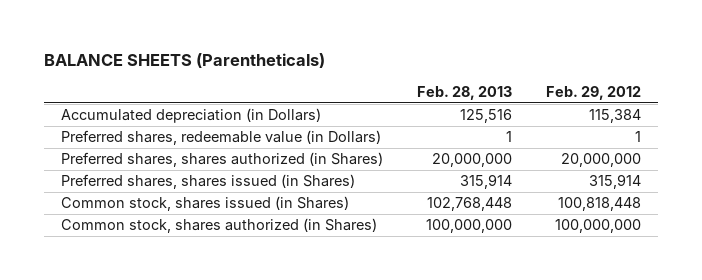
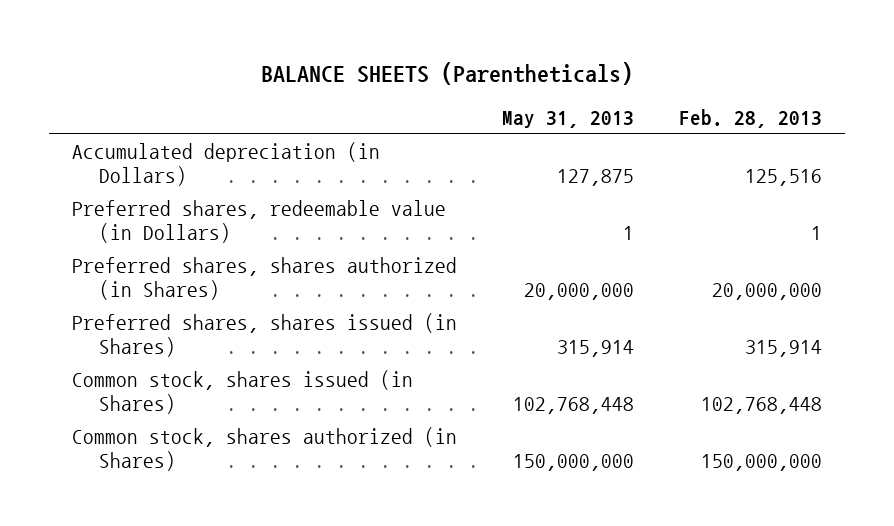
- | Feb. 28, 2013 | Feb. 29, 2012
+ | May 31, 2013 | Feb. 28, 2013
- Common stock, shares authorized (in Shares) | 100,000,000 | 100,000,000
+ Common stock, shares authorized (in Shares) | 150,000,000 | 150,000,000

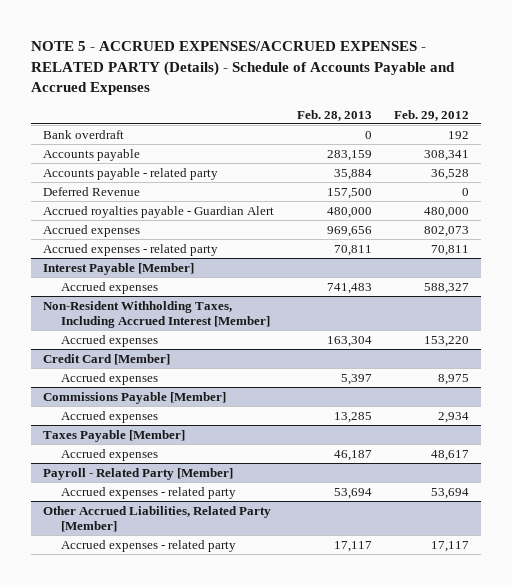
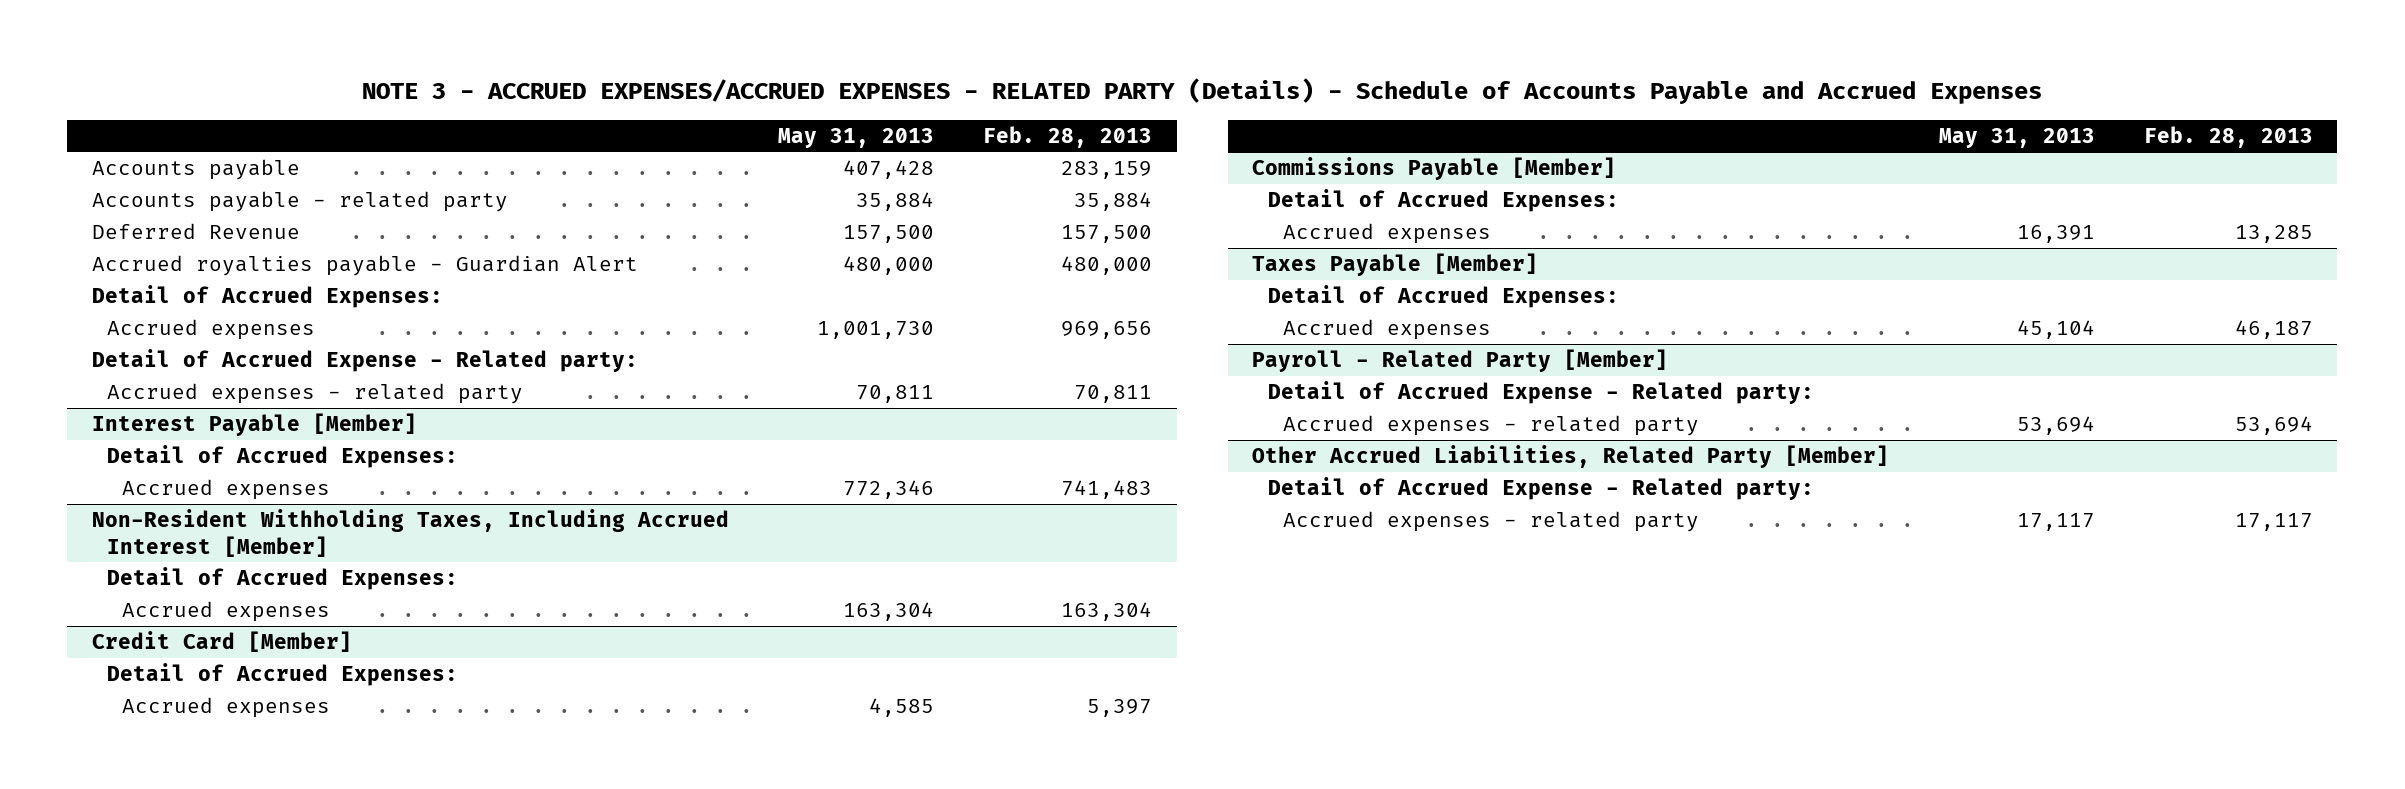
- NOTE 5 - ACCRUED EXPENSES/ACCRUED EXPENSES - RELATED PARTY (Details) - Schedule of Accounts Payable and Accrued Expenses
+ NOTE 3 - ACCRUED EXPENSES/ACCRUED EXPENSES - RELATED PARTY (Details) - Schedule of Accounts Payable and Accrued Expenses
- | Feb. 28, 2013 | Feb. 29, 2012
+ | May 31, 2013 | Feb. 28, 2013
- Bank overdraft | 0 | 192
+ Detail of Accrued Expenses:
+ Detail of Accrued Expense - Related party:
@ Interest Payable [Member]
+ Detail of Accrued Expenses:
@ Non-Resident Withholding Taxes, Including Accrued Interest [Member]
+ Detail of Accrued Expenses:
@ Credit Card [Member]
+ Detail of Accrued Expenses:
@ Commissions Payable [Member]
+ Detail of Accrued Expenses:
@ Taxes Payable [Member]
+ Detail of Accrued Expenses:
@ Payroll - Related Party [Member]
+ Detail of Accrued Expense - Related party:
@ Other Accrued Liabilities, Related Party [Member]
+ Detail of Accrued Expense - Related party:

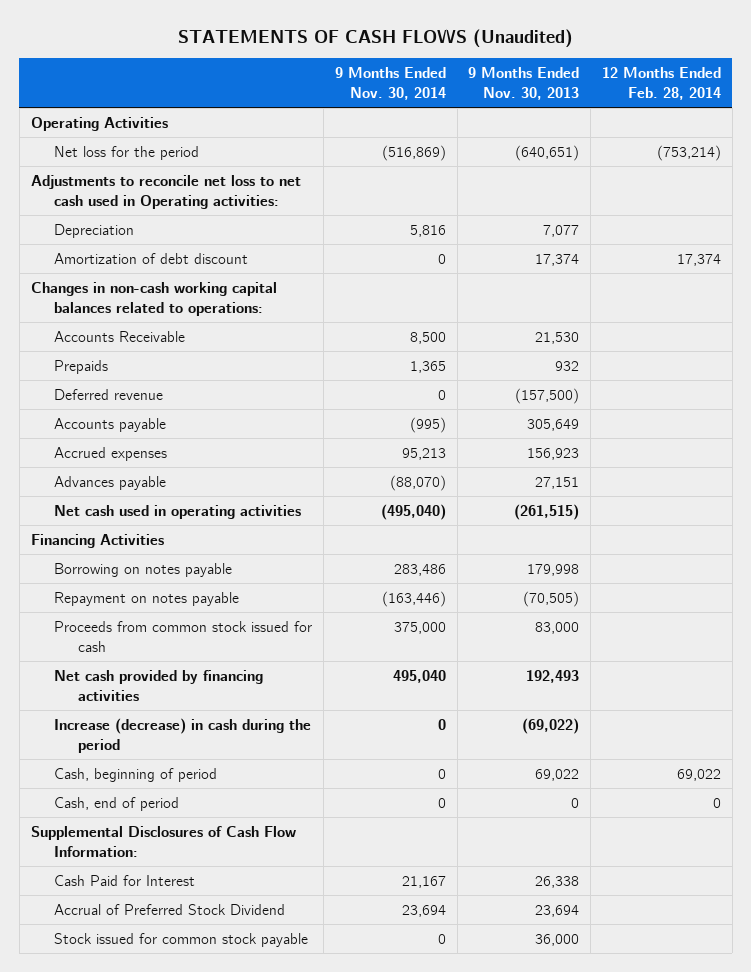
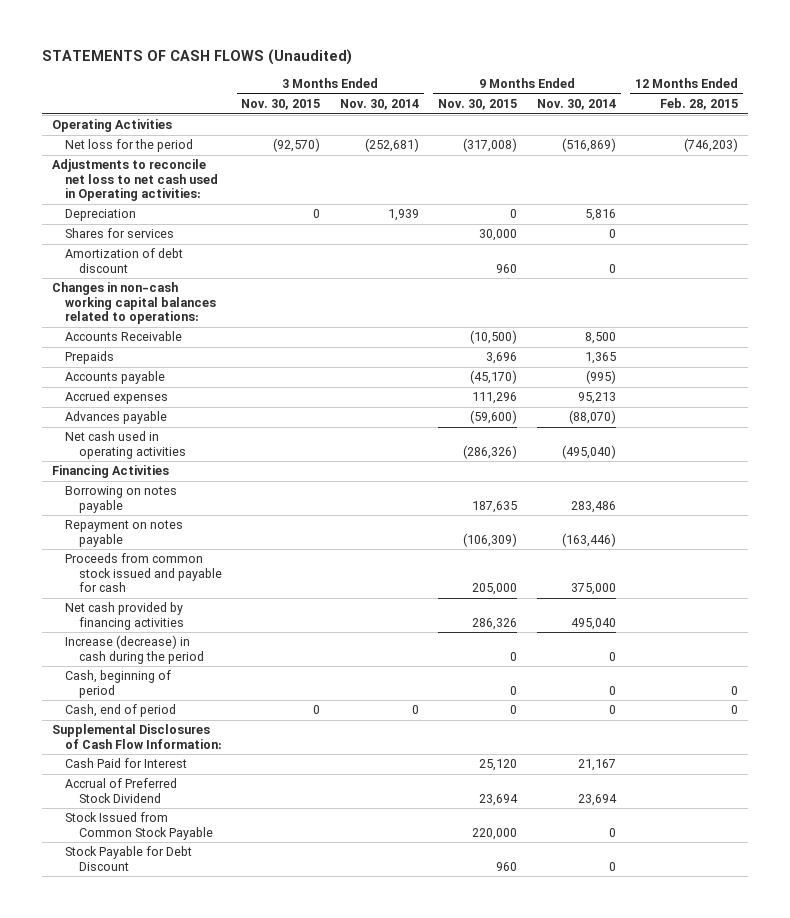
- | 9 Months Ended Nov. 30, 2014 | 9 Months Ended Nov. 30, 2013 | 12 Months Ended Feb. 28, 2014
+ | 3 Months Ended Nov. 30, 2015 | 3 Months Ended Nov. 30, 2014 | 9 Months Ended Nov. 30, 2015 | 9 Months Ended Nov. 30, 2014 | 12 Months Ended Feb. 28, 2015
+ Shares for services | | | 30,000 | 0 |
- Deferred revenue | 0 | (157,500) |
- Proceeds from common stock issued for cash | 375,000 | 83,000 |
+ Proceeds from common stock issued and payable for cash | | | 205,000 | 375,000 |
- Stock issued for common stock payable | 0 | 36,000 |
+ Stock Issued from Common Stock Payable | | | 220,000 | 0 |
+ Stock Payable for Debt Discount | | | 960 | 0 |

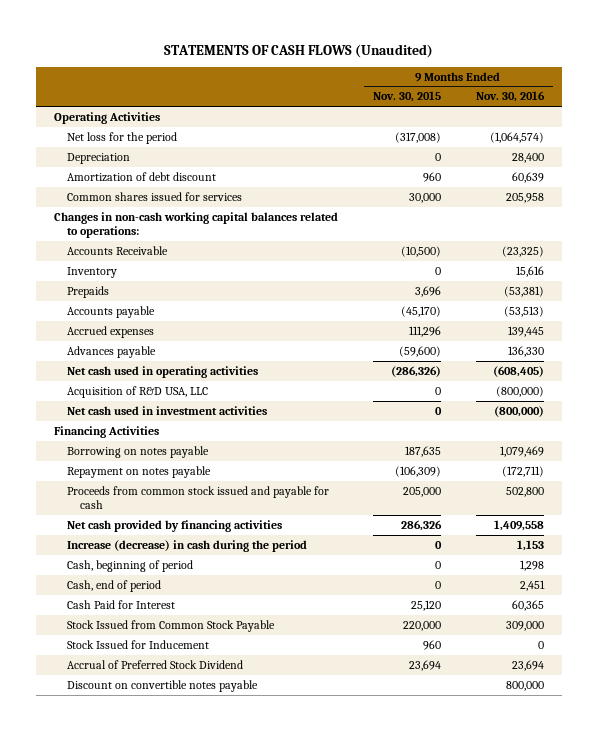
- | 3 Months Ended Nov. 30, 2015 | 3 Months Ended Nov. 30, 2014 | 9 Months Ended Nov. 30, 2015 | 9 Months Ended Nov. 30, 2014 | 12 Months Ended Feb. 28, 2015
+ | 9 Months Ended Nov. 30, 2015 | 9 Months Ended Nov. 30, 2016
- Adjustments to reconcile net loss to net cash used in Operating activities:
- Shares for services | | | 30,000 | 0 |
+ Common shares issued for services | 30,000 | 205,958
+ Inventory | 0 | 15,616
+ Acquisition of R&D USA, LLC | 0 | (800,000)
+ Net cash used in investment activities | 0 | (800,000)
- Supplemental Disclosures of Cash Flow Information:
- Stock Payable for Debt Discount | | | 960 | 0 |
+ Stock Issued for Inducement | 960 | 0
moved down: Accrual of Preferred Stock Dividend | 23,694 | 23,694
+ Discount on convertible notes payable | | 800,000

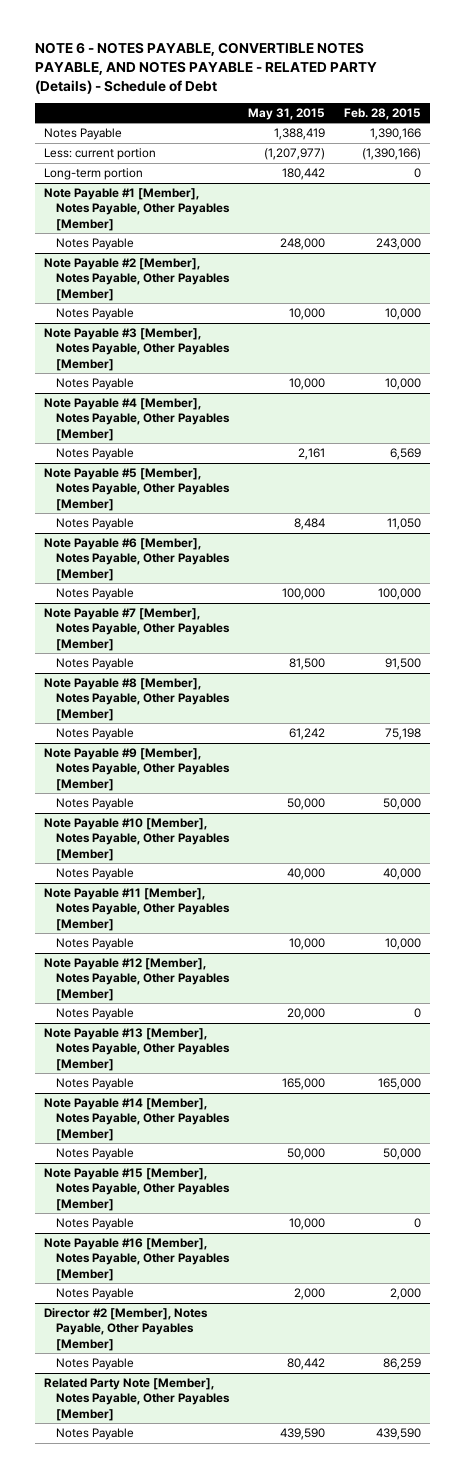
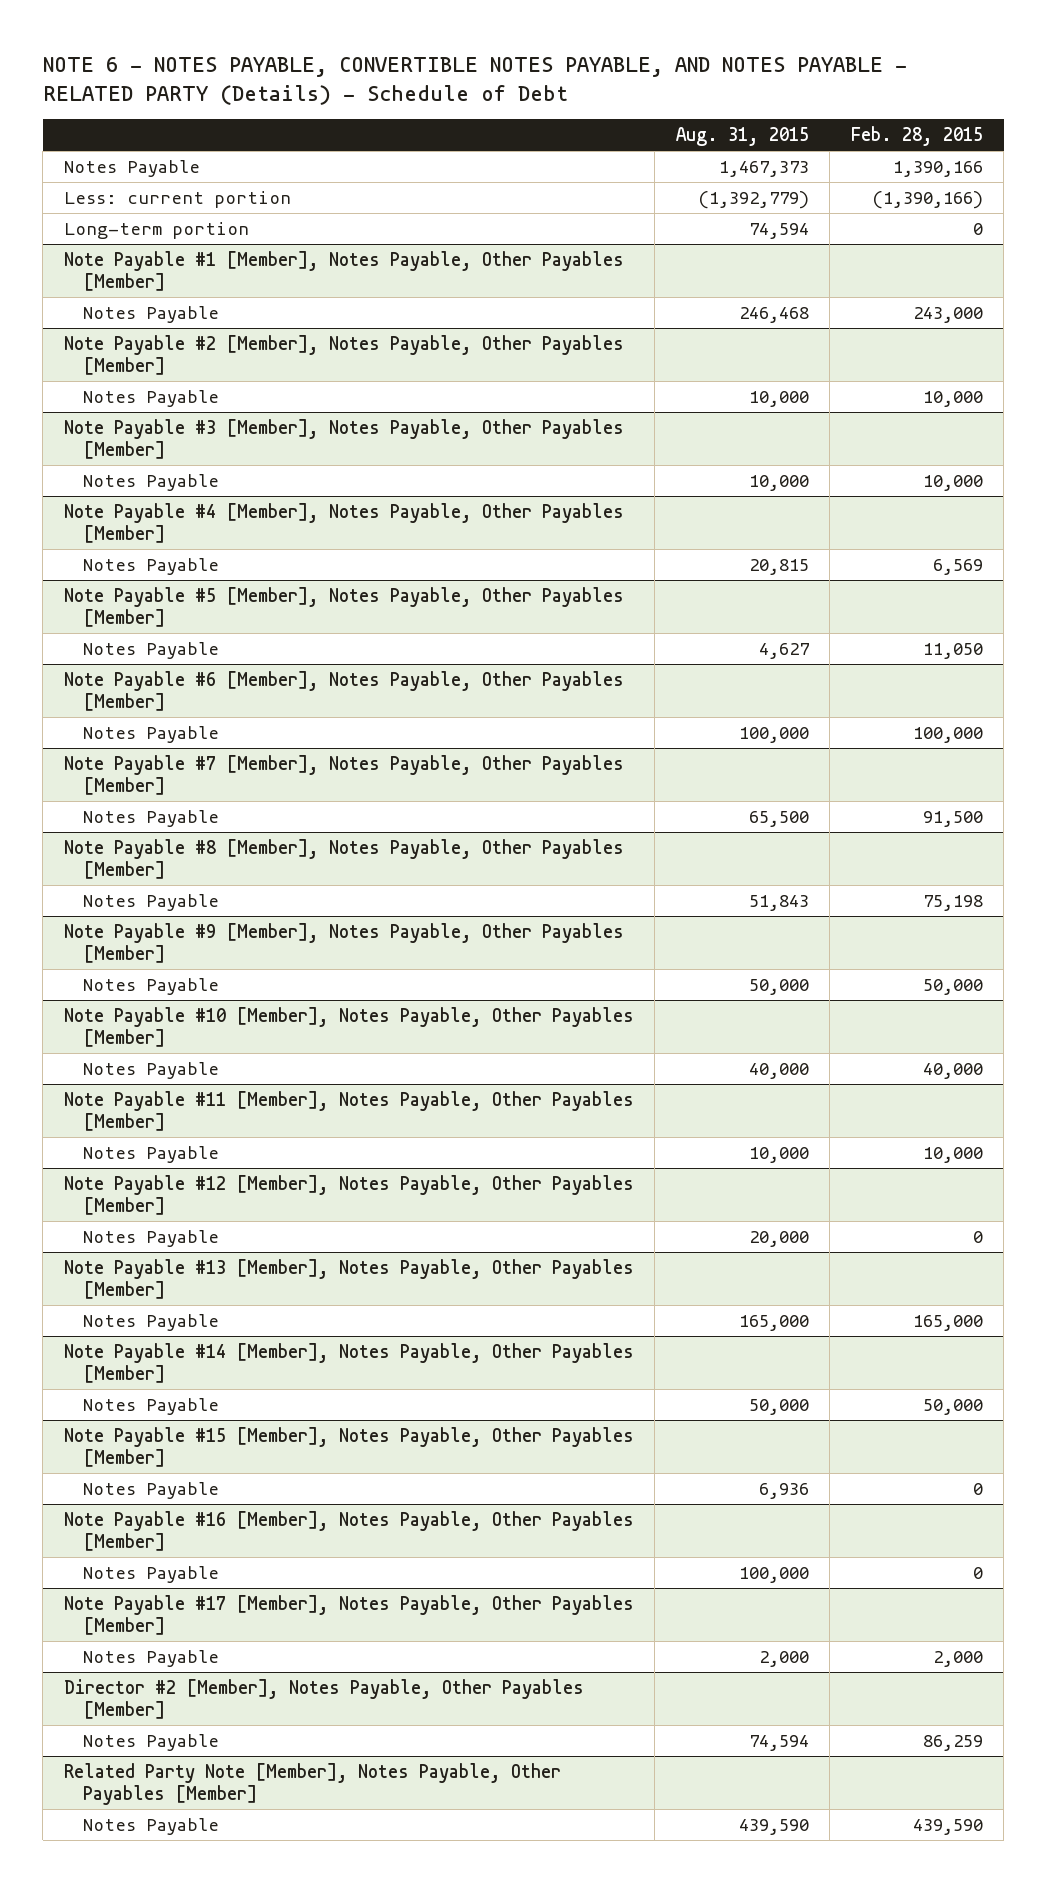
- | May 31, 2015 | Feb. 28, 2015
+ | Aug. 31, 2015 | Feb. 28, 2015
@ Note Payable #16 [Member], Notes Payable, Other Payables [Member]
+ Notes Payable | 100,000 | 0
+ Note Payable #17 [Member], Notes Payable, Other Payables [Member]

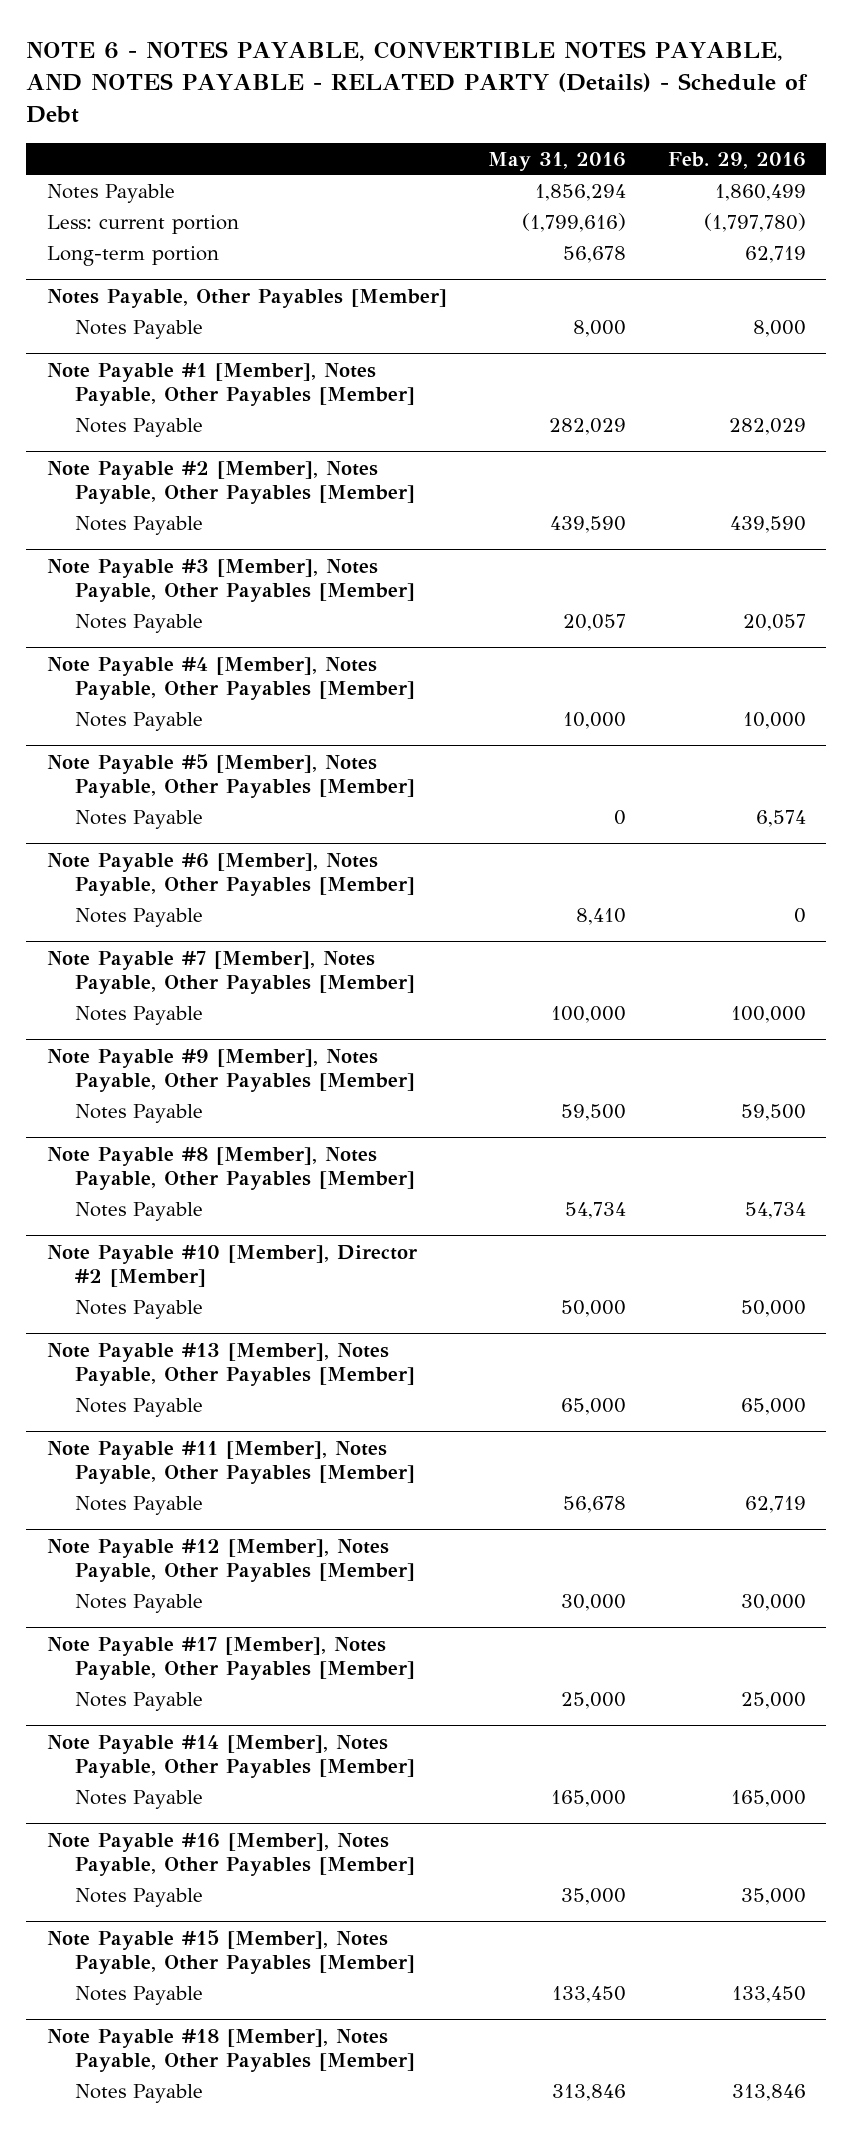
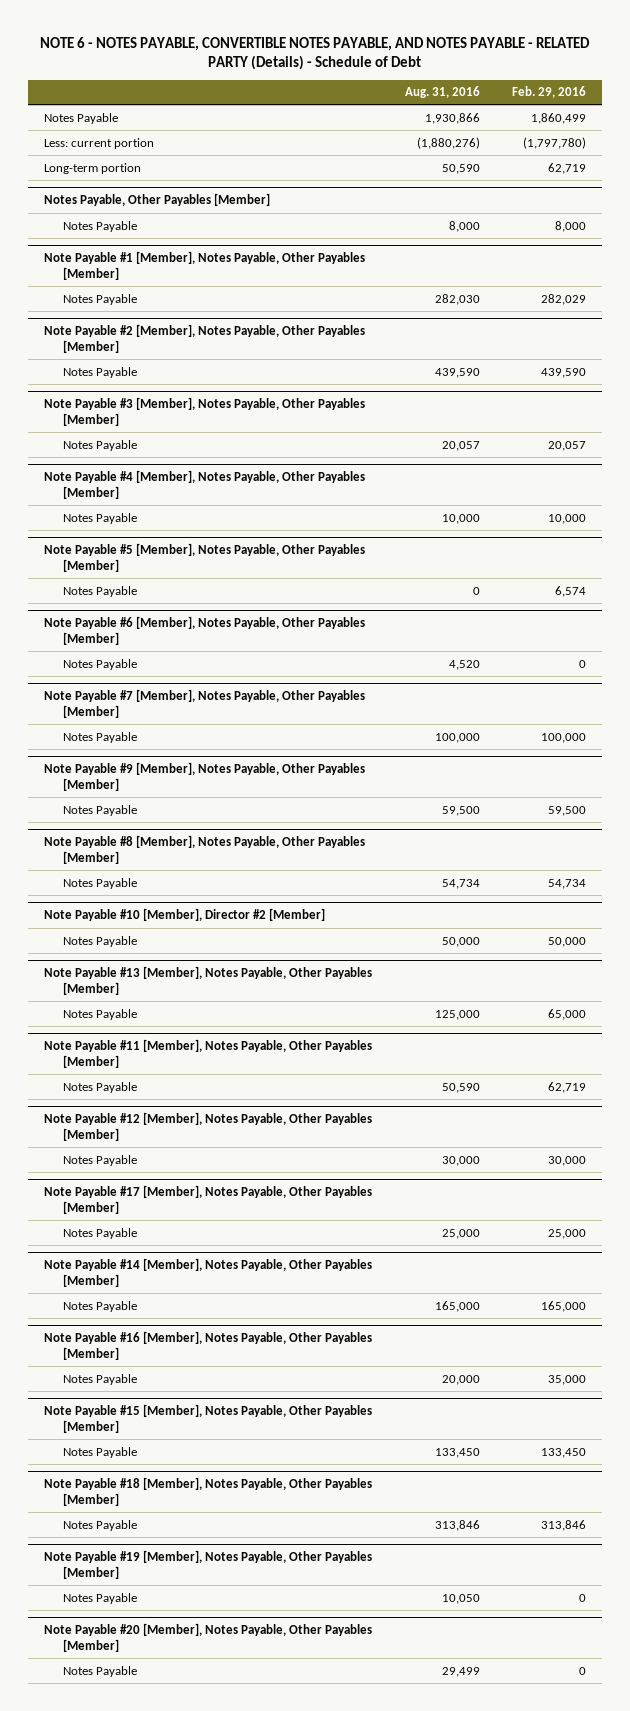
- | May 31, 2016 | Feb. 29, 2016
+ | Aug. 31, 2016 | Feb. 29, 2016
+ Note Payable #19 [Member], Notes Payable, Other Payables [Member]
+ Notes Payable | 10,050 | 0
+ Note Payable #20 [Member], Notes Payable, Other Payables [Member]
+ Notes Payable | 29,499 | 0

